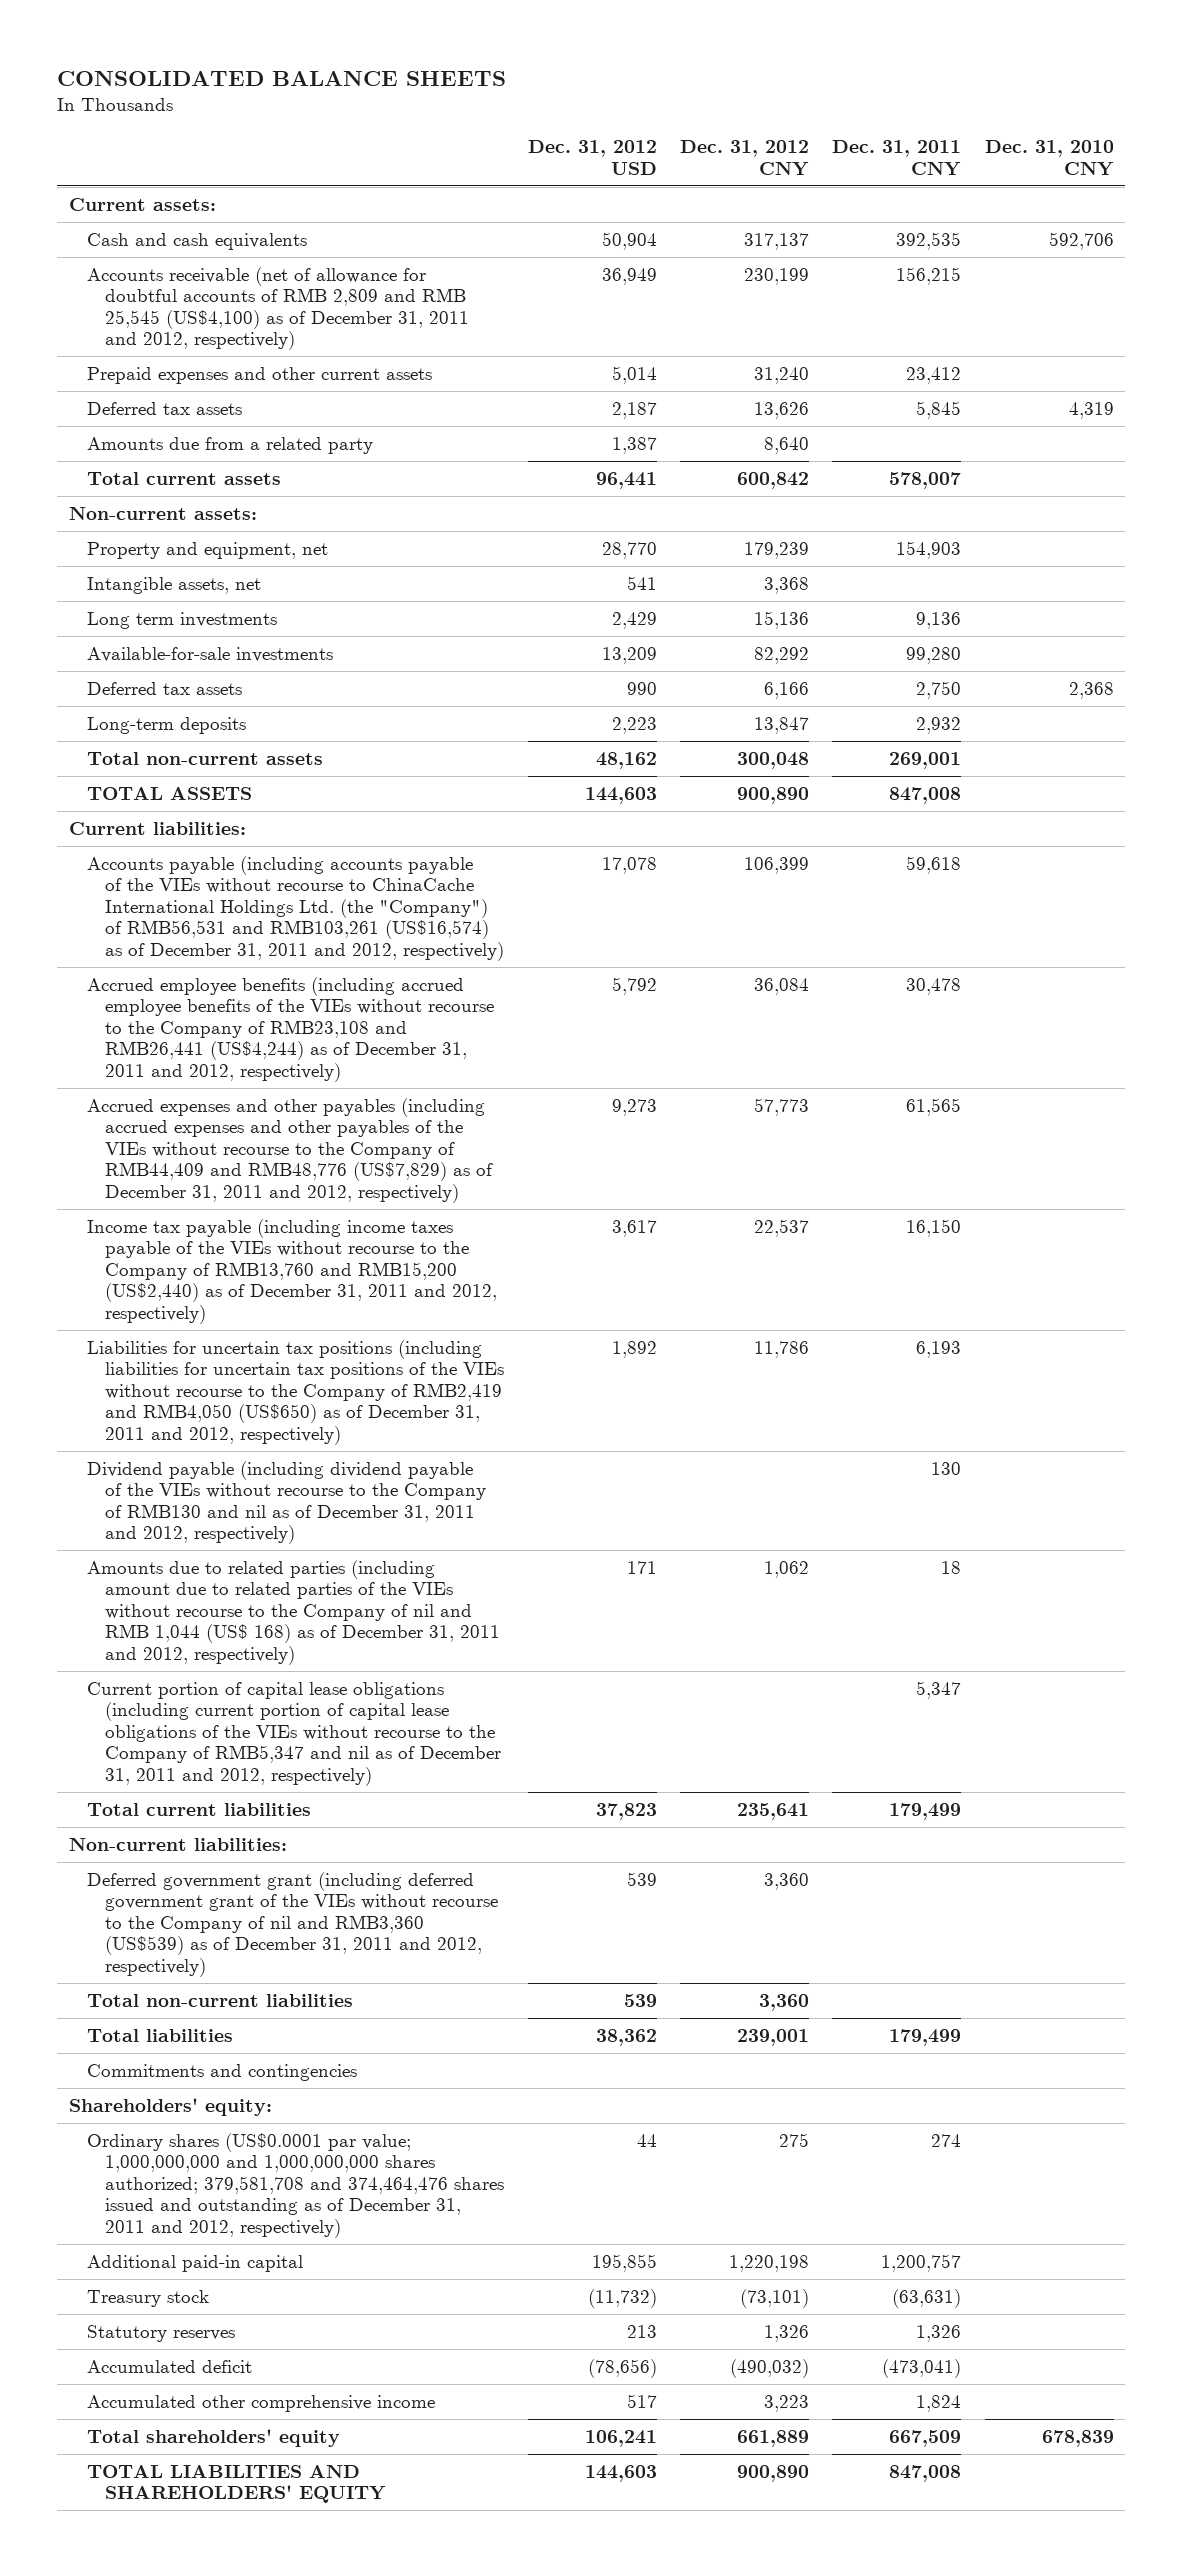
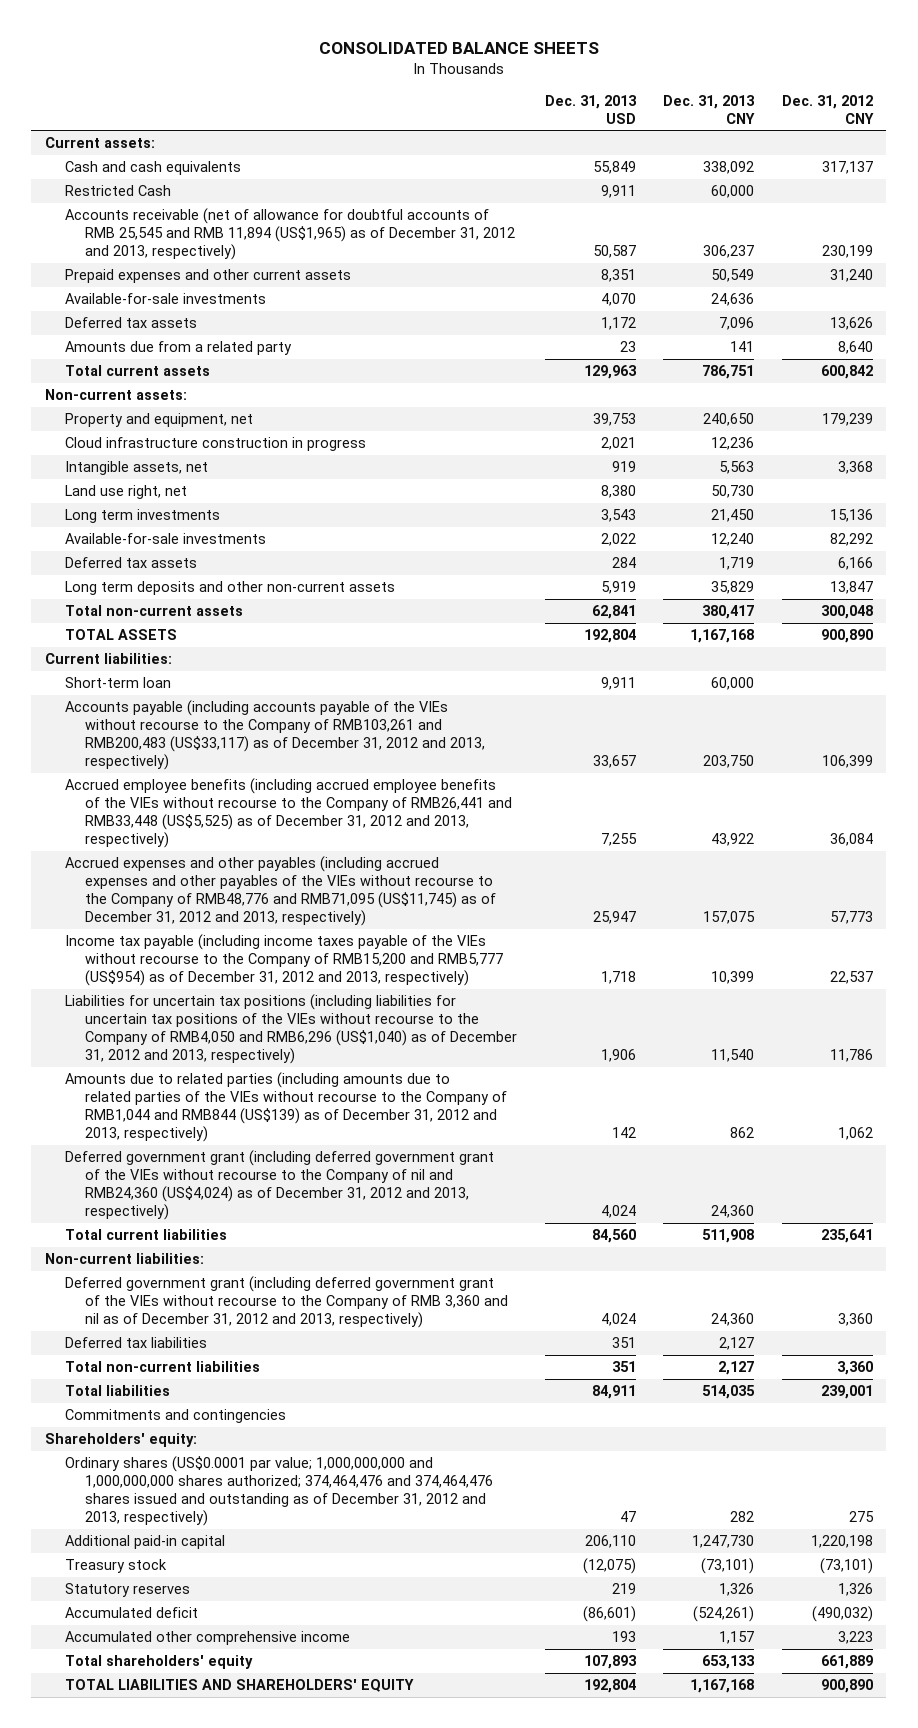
- | Dec. 31, 2012 USD | Dec. 31, 2012 CNY | Dec. 31, 2011 CNY | Dec. 31, 2010 CNY
+ | Dec. 31, 2013 USD | Dec. 31, 2013 CNY | Dec. 31, 2012 CNY
- Accounts receivable (net of allowance for doubtful accounts of RMB 2,809 and RMB 25,545 (US$4,100) as of December 31, 2011 and 2012, respectively) | 36,949 | 230,199 | 156,215 |
+ Restricted Cash | 9,911 | 60,000 |
+ Accounts receivable (net of allowance for doubtful accounts of RMB 25,545 and RMB 11,894 (US$1,965) as of December 31, 2012 and 2013, respectively) | 50,587 | 306,237 | 230,199
+ Available-for-sale investments | 4,070 | 24,636 |
+ Cloud infrastructure construction in progress | 2,021 | 12,236 |
+ Land use right, net | 8,380 | 50,730 |
- Long-term deposits | 2,223 | 13,847 | 2,932 |
+ Long term deposits and other non-current assets | 5,919 | 35,829 | 13,847
- Accounts payable (including accounts payable of the VIEs without recourse to ChinaCache International Holdings Ltd. (the "Company") of RMB56,531 and RMB103,261 (US$16,574) as of December 31, 2011 and 2012, respectively) | 17,078 | 106,399 | 59,618 |
- Accrued employee benefits (including accrued employee benefits of the VIEs without recourse to the Company of RMB23,108 and RMB26,441 (US$4,244) as of December 31, 2011 and 2012, respectively) | 5,792 | 36,084 | 30,478 |
- Accrued expenses and other payables (including accrued expenses and other payables of the VIEs without recourse to the Company of RMB44,409 and RMB48,776 (US$7,829) as of December 31, 2011 and 2012, respectively) | 9,273 | 57,773 | 61,565 |
- Income tax payable (including income taxes payable of the VIEs without recourse to the Company of RMB13,760 and RMB15,200 (US$2,440) as of December 31, 2011 and 2012, respectively) | 3,617 | 22,537 | 16,150 |
- Liabilities for uncertain tax positions (including liabilities for uncertain tax positions of the VIEs without recourse to the Company of RMB2,419 and RMB4,050 (US$650) as of December 31, 2011 and 2012, respectively) | 1,892 | 11,786 | 6,193 |
- Dividend payable (including dividend payable of the VIEs without recourse to the Company of RMB130 and nil as of December 31, 2011 and 2012, respectively) | | | 130 |
- Amounts due to related parties (including amount due to related parties of the VIEs without recourse to the Company of nil and RMB 1,044 (US$ 168) as of December 31, 2011 and 2012, respectively) | 171 | 1,062 | 18 |
- Current portion of capital lease obligations (including current portion of capital lease obligations of the VIEs without recourse to the Company of RMB5,347 and nil as of December 31, 2011 and 2012, respectively) | | | 5,347 |
+ Short-term loan | 9,911 | 60,000 |
+ Accounts payable (including accounts payable of the VIEs without recourse to the Company of RMB103,261 and RMB200,483 (US$33,117) as of December 31, 2012 and 2013, respectively) | 33,657 | 203,750 | 106,399
+ Accrued employee benefits (including accrued employee benefits of the VIEs without recourse to the Company of RMB26,441 and RMB33,448 (US$5,525) as of December 31, 2012 and 2013, respectively) | 7,255 | 43,922 | 36,084
+ Accrued expenses and other payables (including accrued expenses and other payables of the VIEs without recourse to the Company of RMB48,776 and RMB71,095 (US$11,745) as of December 31, 2012 and 2013, respectively) | 25,947 | 157,075 | 57,773
+ Income tax payable (including income taxes payable of the VIEs without recourse to the Company of RMB15,200 and RMB5,777 (US$954) as of December 31, 2012 and 2013, respectively) | 1,718 | 10,399 | 22,537
+ Liabilities for uncertain tax positions (including liabilities for uncertain tax positions of the VIEs without recourse to the Company of RMB4,050 and RMB6,296 (US$1,040) as of December 31, 2012 and 2013, respectively) | 1,906 | 11,540 | 11,786
+ Amounts due to related parties (including amounts due to related parties of the VIEs without recourse to the Company of RMB1,044 and RMB844 (US$139) as of December 31, 2012 and 2013, respectively) | 142 | 862 | 1,062
+ Deferred government grant (including deferred government grant of the VIEs without recourse to the Company of nil and RMB24,360 (US$4,024) as of December 31, 2012 and 2013, respectively) | 4,024 | 24,360 |
- Deferred government grant (including deferred government grant of the VIEs without recourse to the Company of nil and RMB3,360 (US$539) as of December 31, 2011 and 2012, respectively) | 539 | 3,360 | |
+ Deferred government grant (including deferred government grant of the VIEs without recourse to the Company of RMB 3,360 and nil as of December 31, 2012 and 2013, respectively) | 4,024 | 24,360 | 3,360
+ Deferred tax liabilities | 351 | 2,127 |
- Ordinary shares (US$0.0001 par value; 1,000,000,000 and 1,000,000,000 shares authorized; 379,581,708 and 374,464,476 shares issued and outstanding as of December 31, 2011 and 2012, respectively) | 44 | 275 | 274 |
+ Ordinary shares (US$0.0001 par value; 1,000,000,000 and 1,000,000,000 shares authorized; 374,464,476 and 374,464,476 shares issued and outstanding as of December 31, 2012 and 2013, respectively) | 47 | 282 | 275

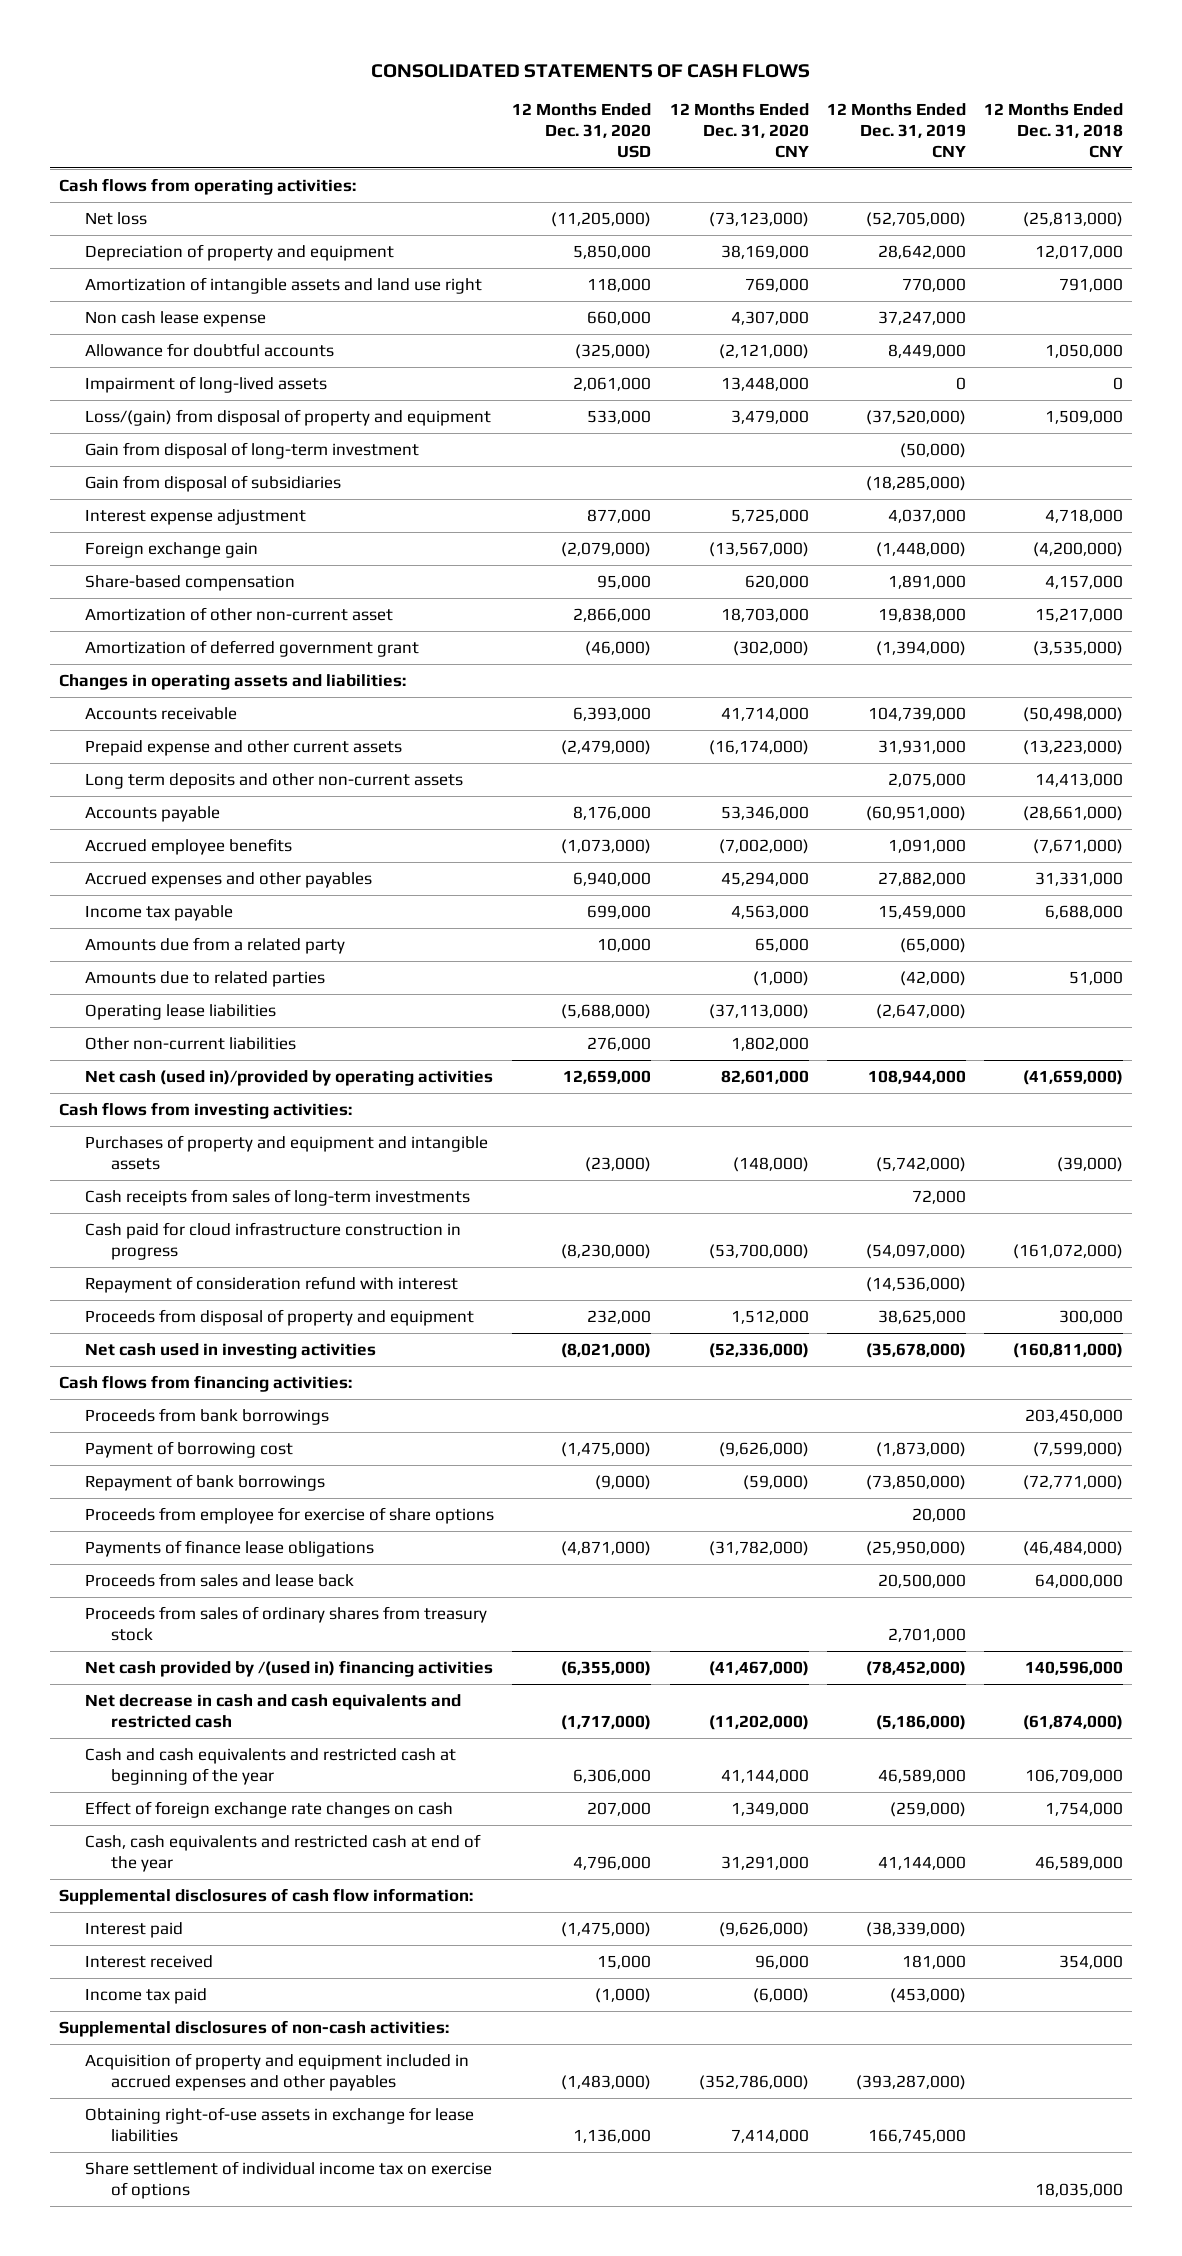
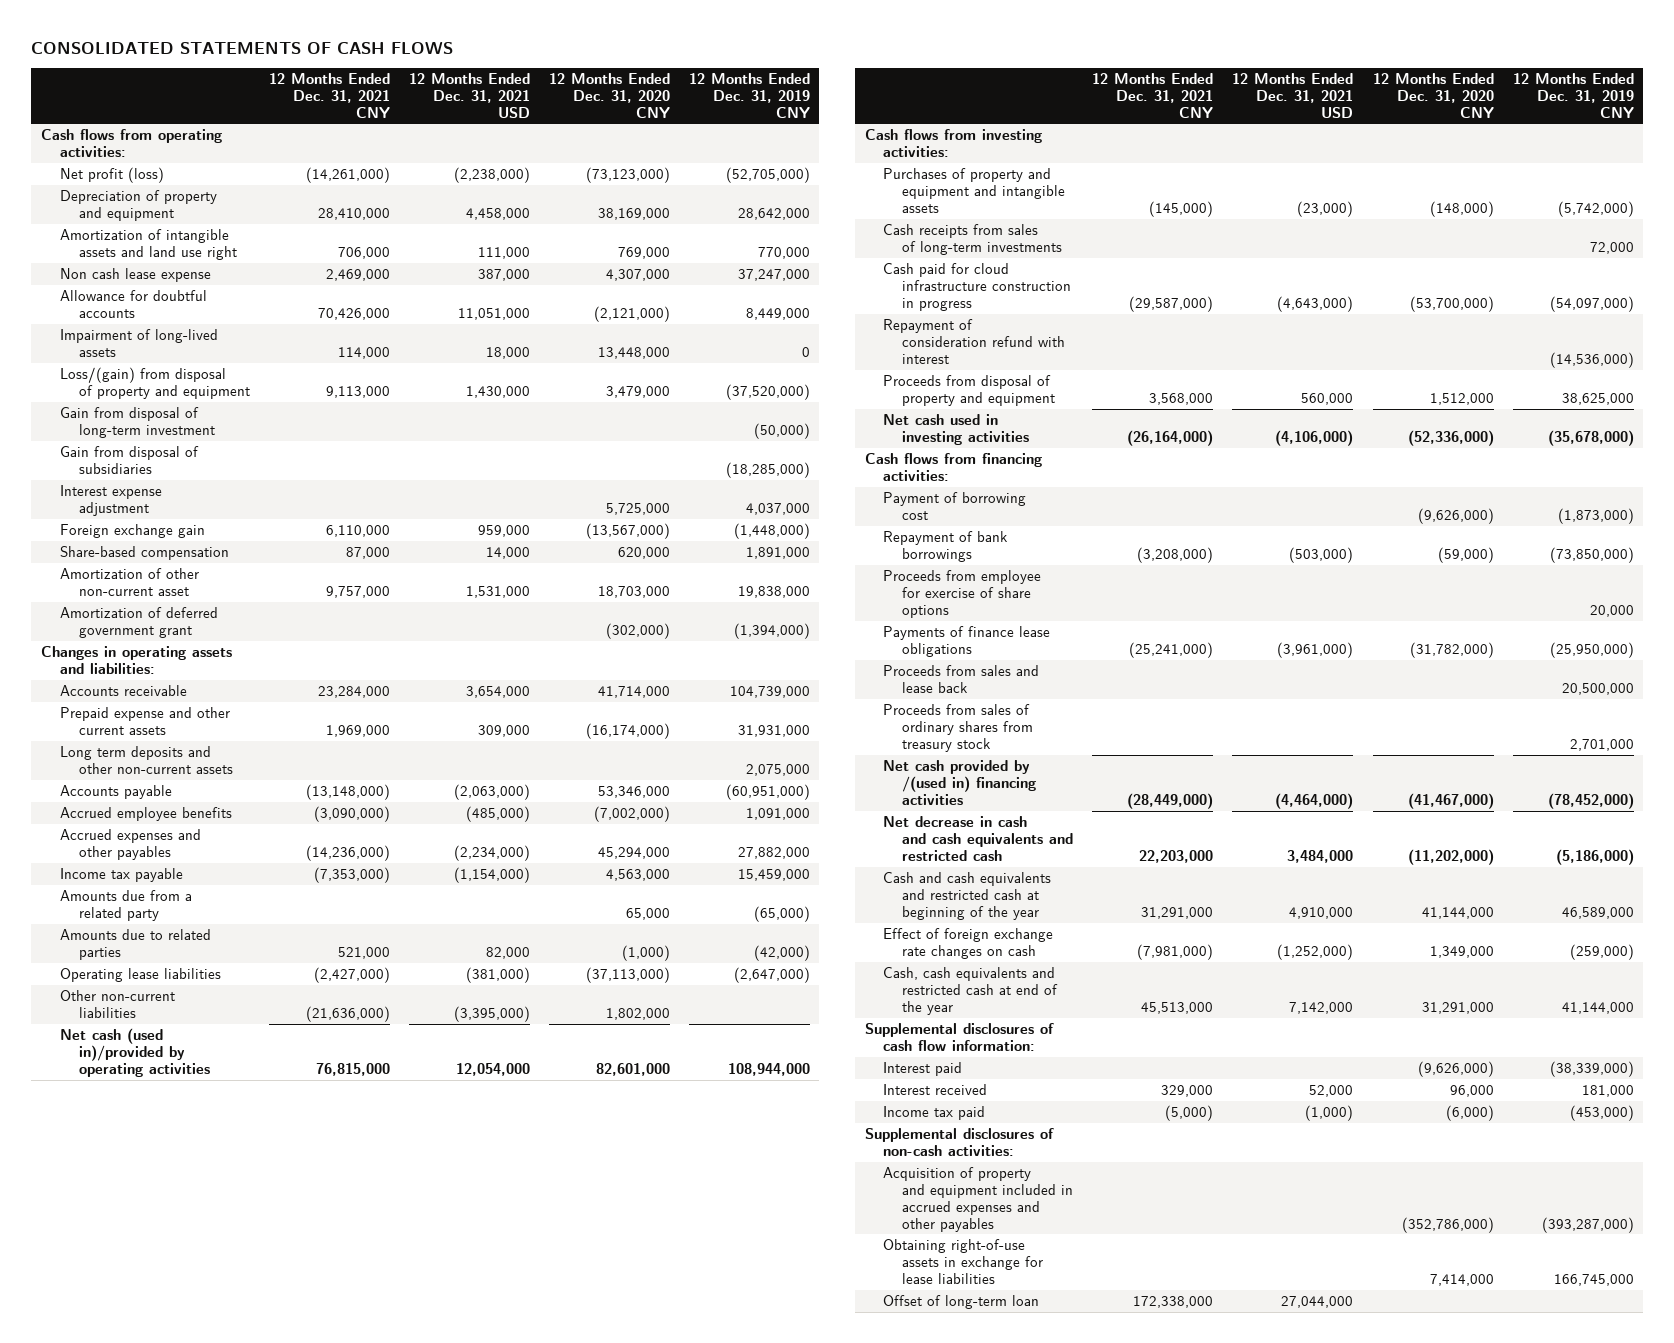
- | 12 Months Ended Dec. 31, 2020 USD | 12 Months Ended Dec. 31, 2020 CNY | 12 Months Ended Dec. 31, 2019 CNY | 12 Months Ended Dec. 31, 2018 CNY
+ | 12 Months Ended Dec. 31, 2021 CNY | 12 Months Ended Dec. 31, 2021 USD | 12 Months Ended Dec. 31, 2020 CNY | 12 Months Ended Dec. 31, 2019 CNY
- Net loss | (11,205,000) | (73,123,000) | (52,705,000) | (25,813,000)
+ Net profit (loss) | (14,261,000) | (2,238,000) | (73,123,000) | (52,705,000)
- Proceeds from bank borrowings | | | | 203,450,000
- Share settlement of individual income tax on exercise of options | | | | 18,035,000
+ Offset of long-term loan | 172,338,000 | 27,044,000 | |

